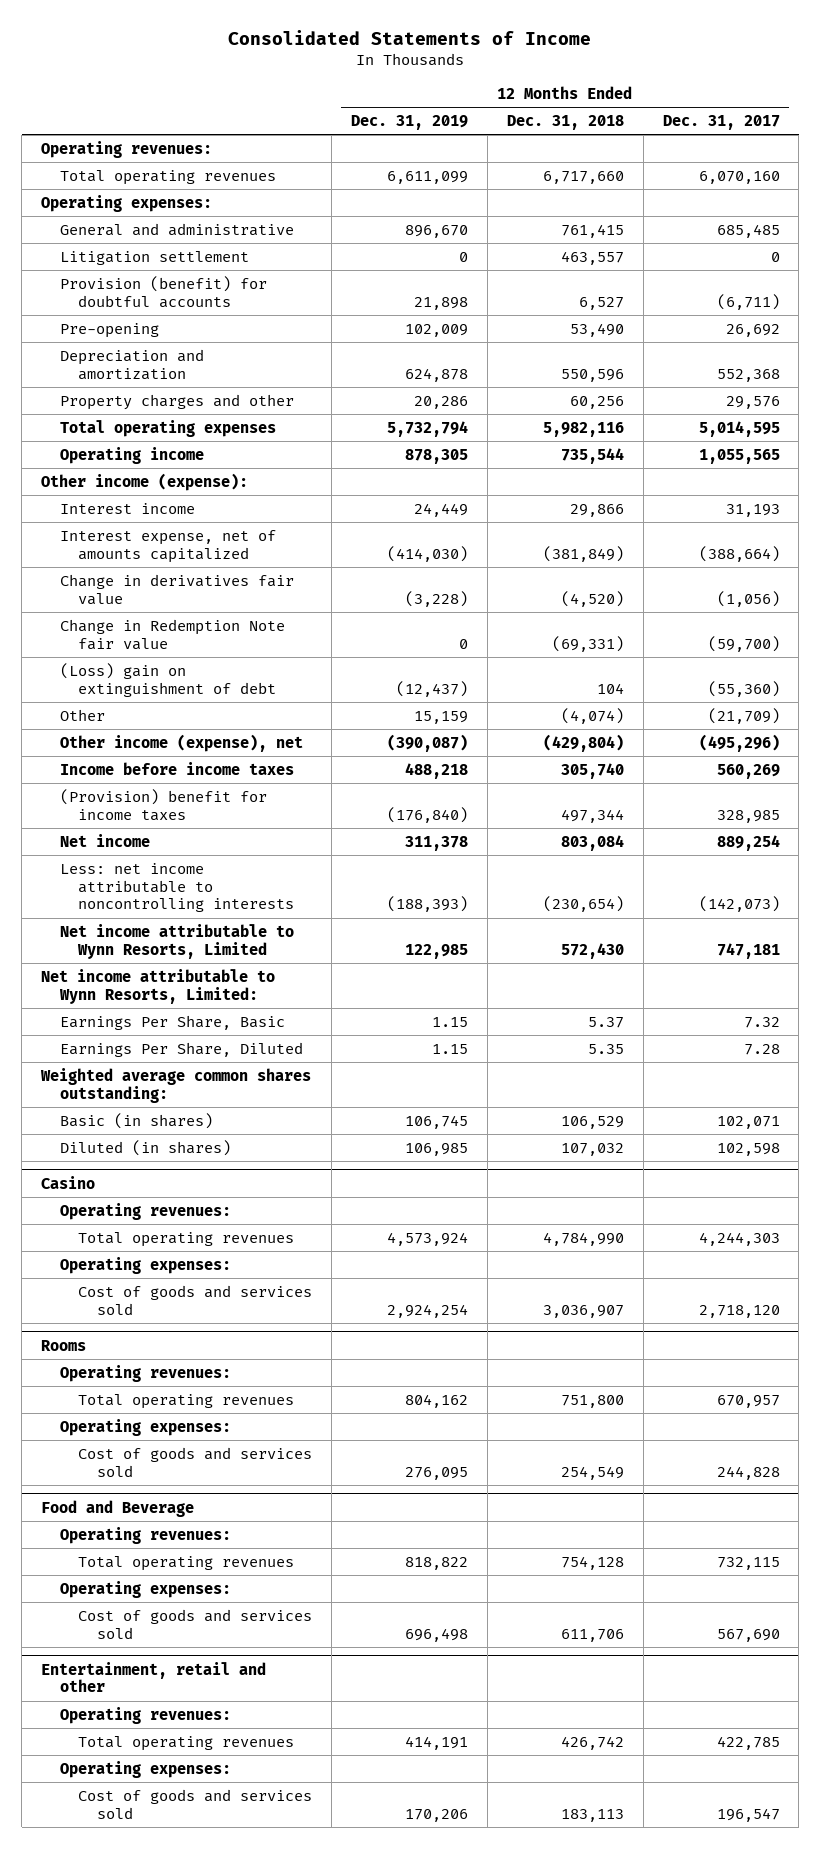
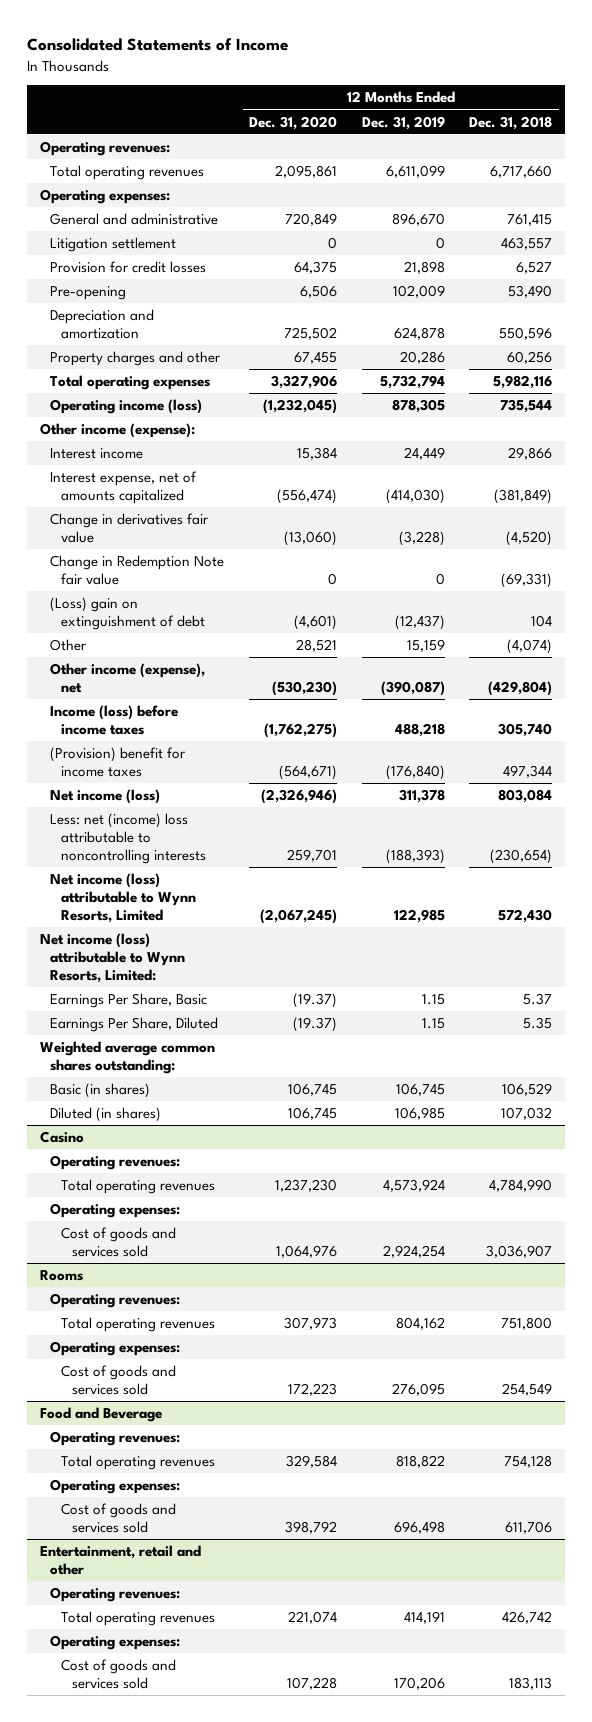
- | 12 Months Ended Dec. 31, 2019 | 12 Months Ended Dec. 31, 2018 | 12 Months Ended Dec. 31, 2017
+ | 12 Months Ended Dec. 31, 2020 | 12 Months Ended Dec. 31, 2019 | 12 Months Ended Dec. 31, 2018
- Provision (benefit) for doubtful accounts | 21,898 | 6,527 | (6,711)
+ Provision for credit losses | 64,375 | 21,898 | 6,527
- Operating income | 878,305 | 735,544 | 1,055,565
+ Operating income (loss) | (1,232,045) | 878,305 | 735,544
- Income before income taxes | 488,218 | 305,740 | 560,269
+ Income (loss) before income taxes | (1,762,275) | 488,218 | 305,740
- Net income | 311,378 | 803,084 | 889,254
- Less: net income attributable to noncontrolling interests | (188,393) | (230,654) | (142,073)
- Net income attributable to Wynn Resorts, Limited | 122,985 | 572,430 | 747,181
- Net income attributable to Wynn Resorts, Limited:
+ Net income (loss) | (2,326,946) | 311,378 | 803,084
+ Less: net (income) loss attributable to noncontrolling interests | 259,701 | (188,393) | (230,654)
+ Net income (loss) attributable to Wynn Resorts, Limited | (2,067,245) | 122,985 | 572,430
+ Net income (loss) attributable to Wynn Resorts, Limited:

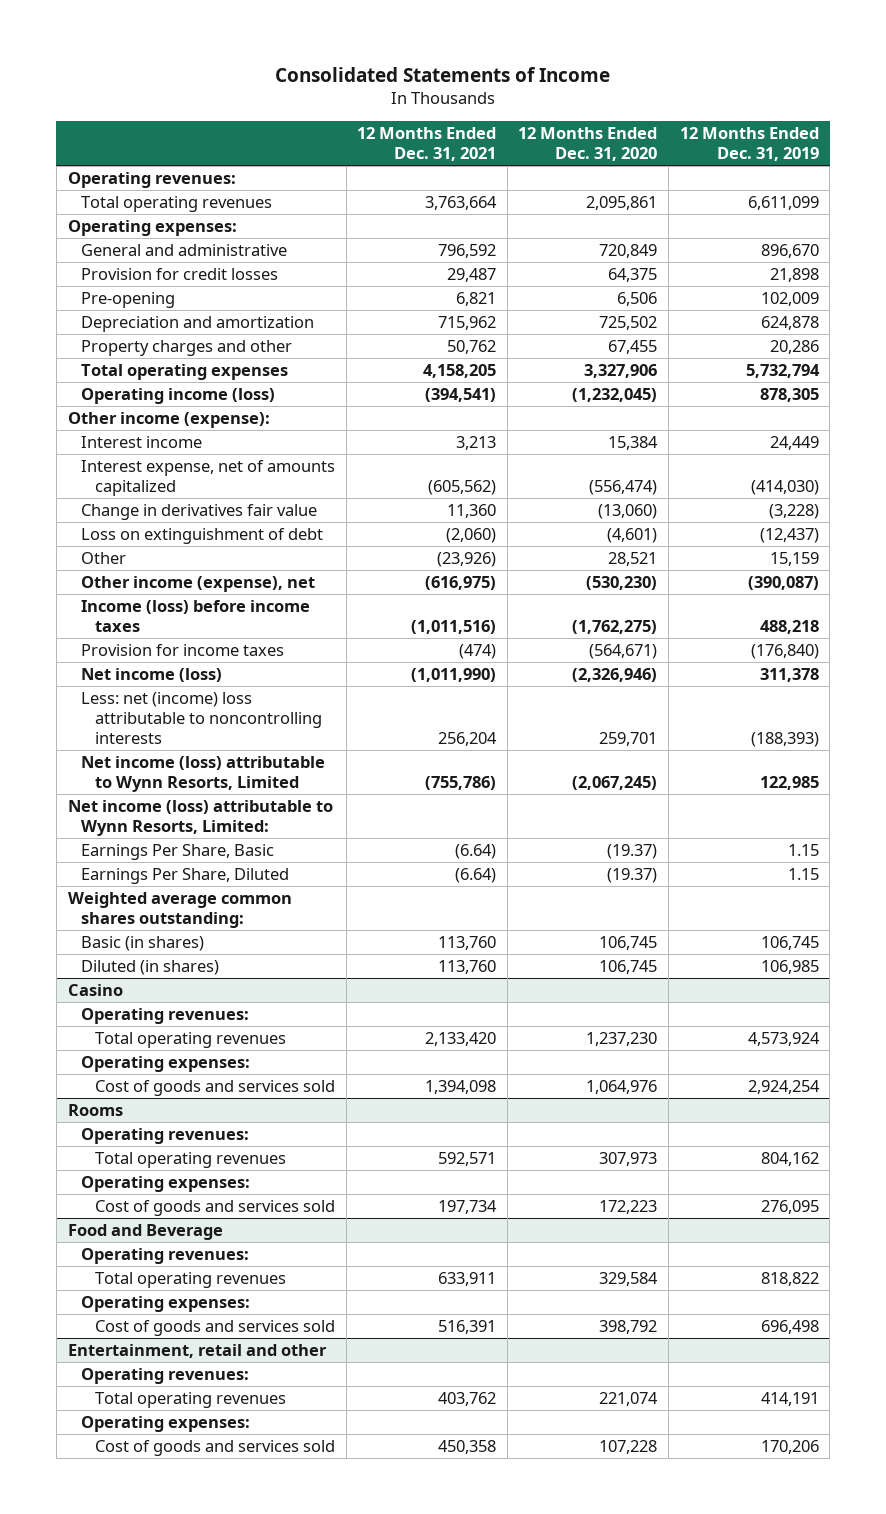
- | 12 Months Ended Dec. 31, 2020 | 12 Months Ended Dec. 31, 2019 | 12 Months Ended Dec. 31, 2018
+ | 12 Months Ended Dec. 31, 2021 | 12 Months Ended Dec. 31, 2020 | 12 Months Ended Dec. 31, 2019
- Litigation settlement | 0 | 0 | 463,557
- Change in Redemption Note fair value | 0 | 0 | (69,331)
- (Loss) gain on extinguishment of debt | (4,601) | (12,437) | 104
+ Loss on extinguishment of debt | (2,060) | (4,601) | (12,437)
- (Provision) benefit for income taxes | (564,671) | (176,840) | 497,344
+ Provision for income taxes | (474) | (564,671) | (176,840)

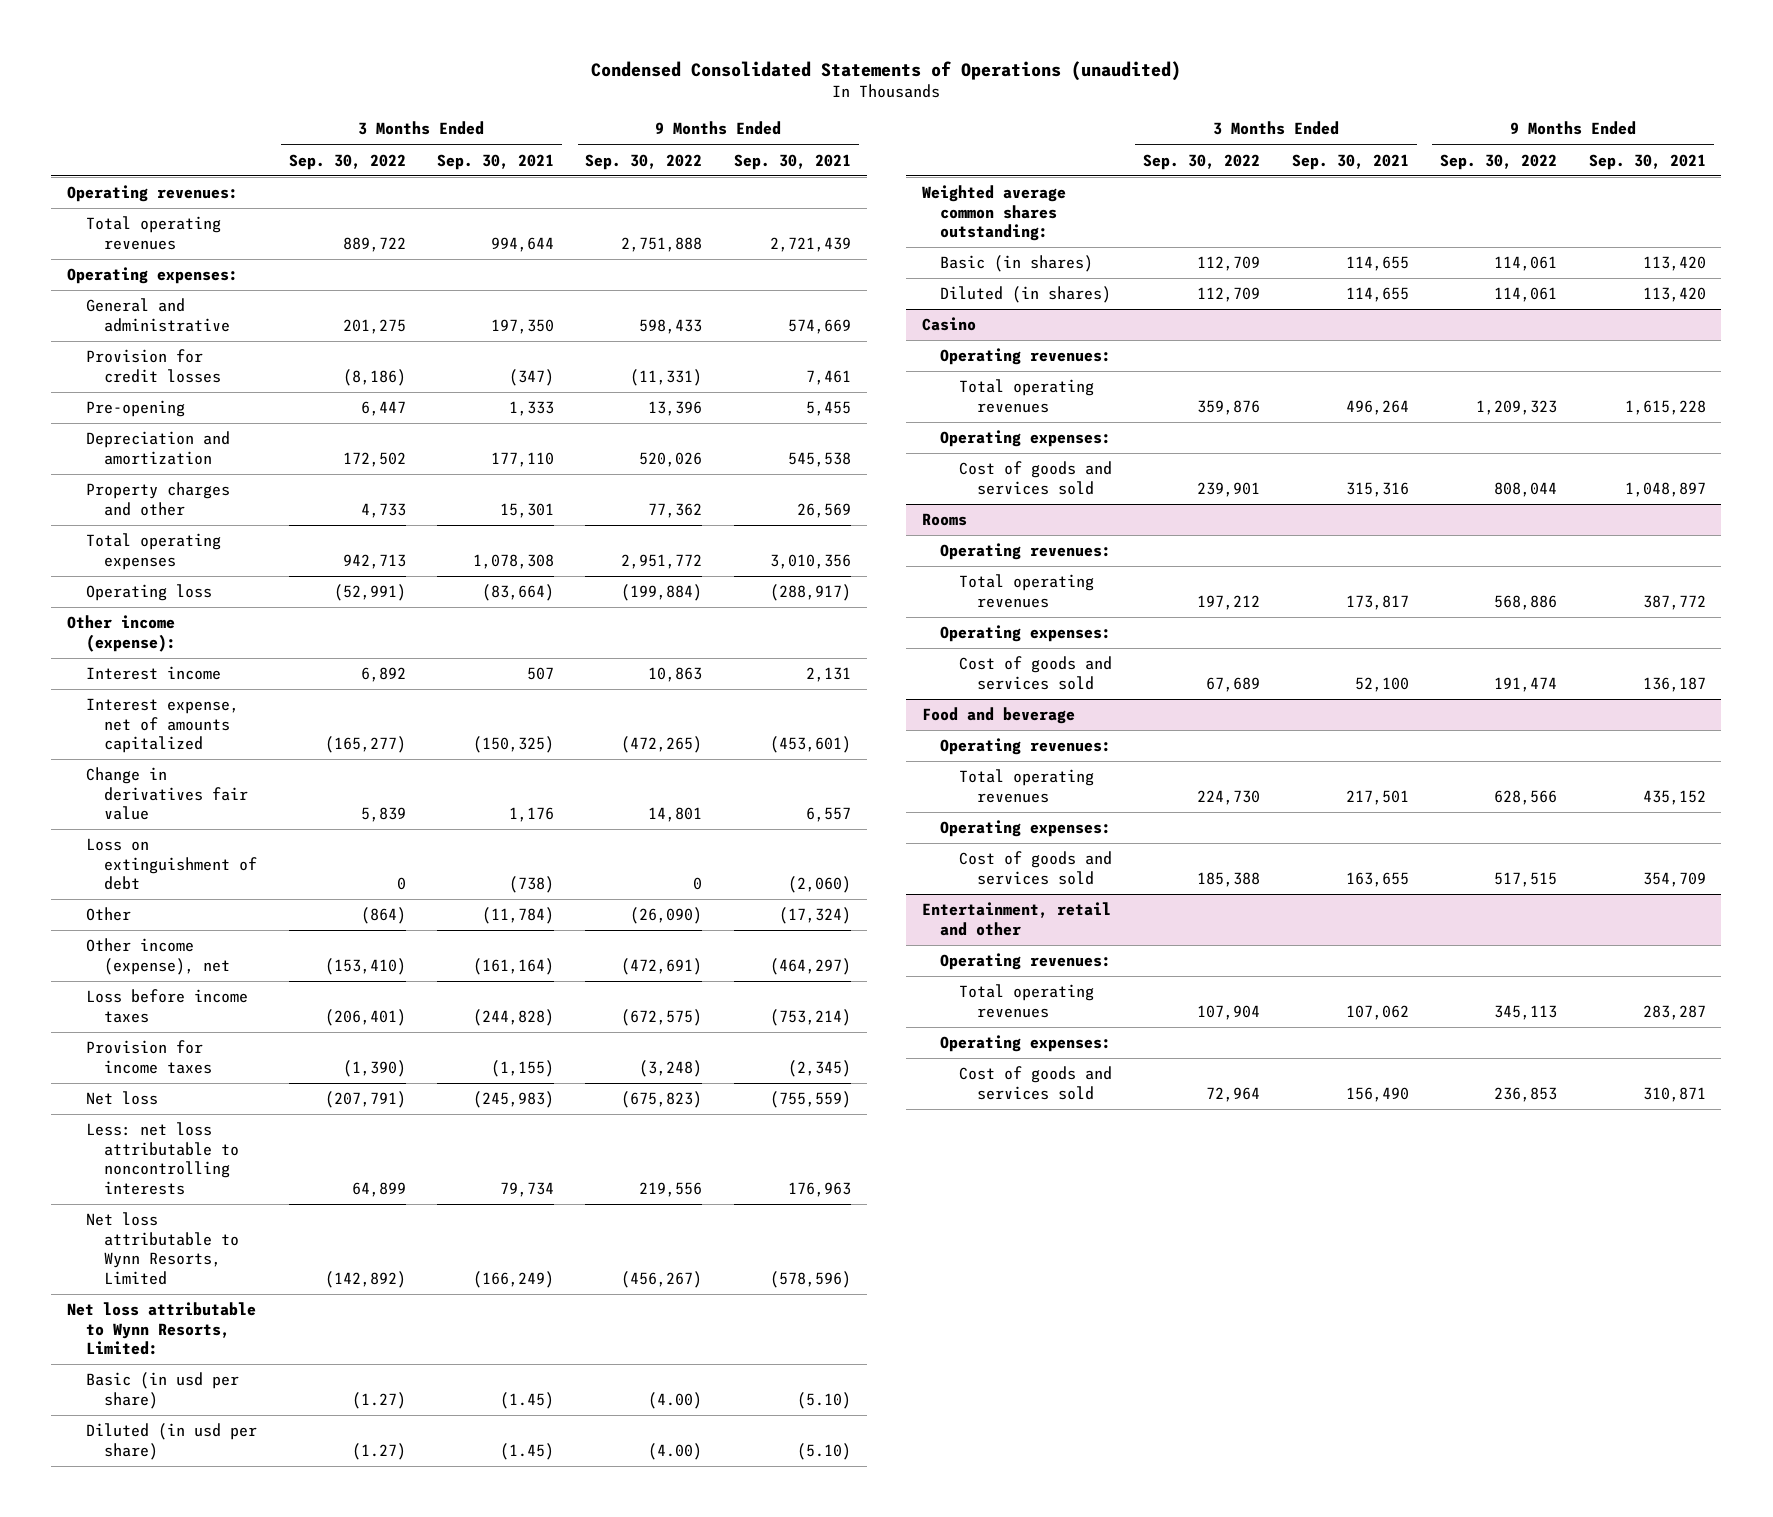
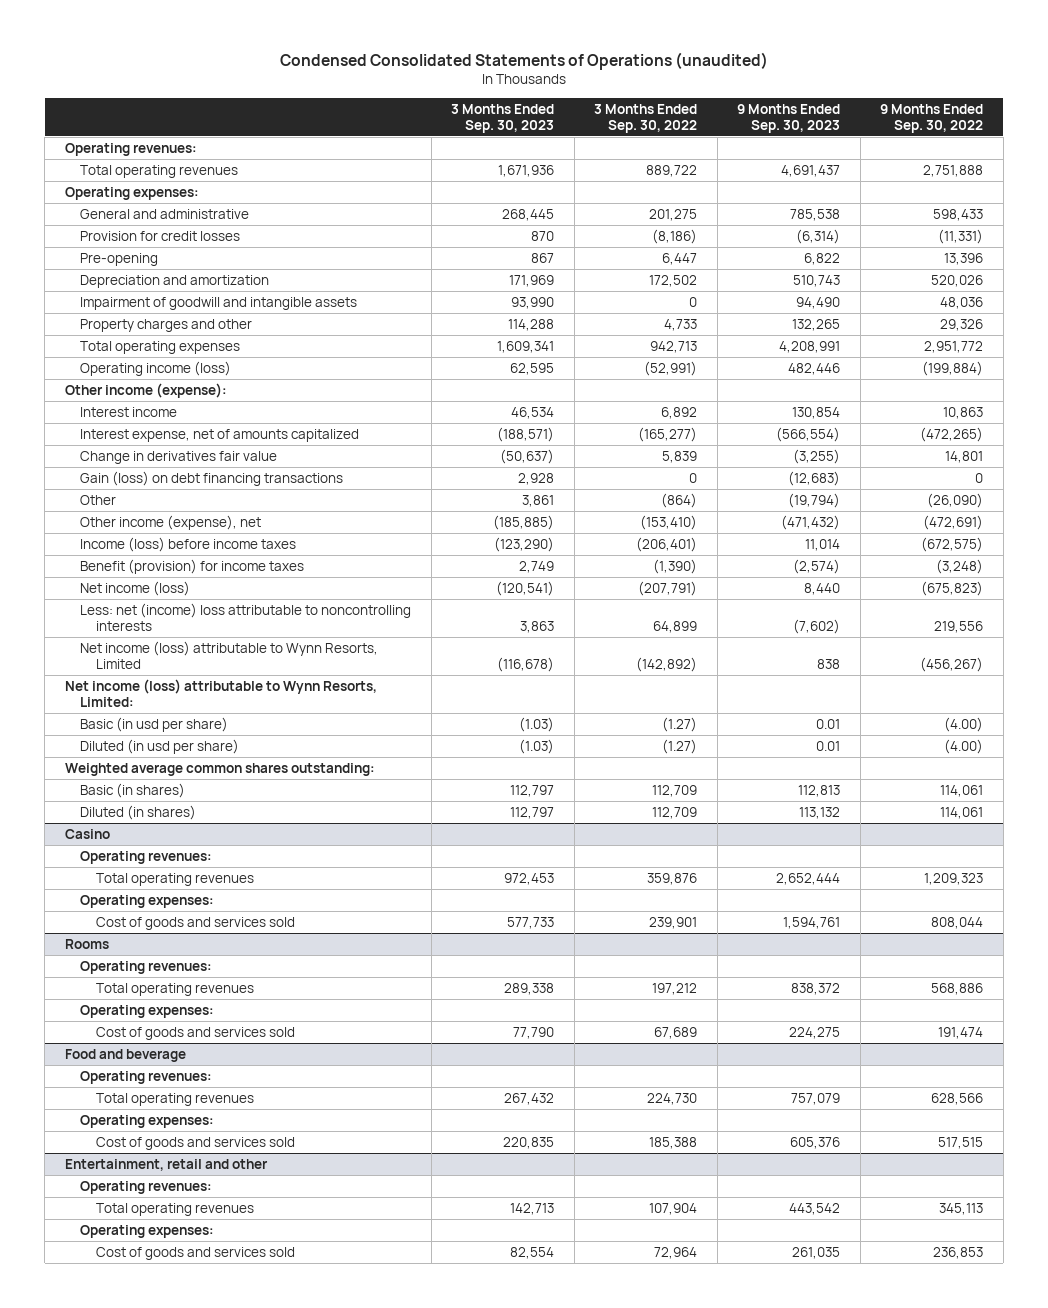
- | 3 Months Ended Sep. 30, 2022 | 3 Months Ended Sep. 30, 2021 | 9 Months Ended Sep. 30, 2022 | 9 Months Ended Sep. 30, 2021
+ | 3 Months Ended Sep. 30, 2023 | 3 Months Ended Sep. 30, 2022 | 9 Months Ended Sep. 30, 2023 | 9 Months Ended Sep. 30, 2022
- Property charges and other | 4,733 | 15,301 | 77,362 | 26,569
+ Impairment of goodwill and intangible assets | 93,990 | 0 | 94,490 | 48,036
+ Property charges and other | 114,288 | 4,733 | 132,265 | 29,326
- Operating loss | (52,991) | (83,664) | (199,884) | (288,917)
+ Operating income (loss) | 62,595 | (52,991) | 482,446 | (199,884)
- Loss on extinguishment of debt | 0 | (738) | 0 | (2,060)
+ Gain (loss) on debt financing transactions | 2,928 | 0 | (12,683) | 0
- Loss before income taxes | (206,401) | (244,828) | (672,575) | (753,214)
- Provision for income taxes | (1,390) | (1,155) | (3,248) | (2,345)
- Net loss | (207,791) | (245,983) | (675,823) | (755,559)
- Less: net loss attributable to noncontrolling interests | 64,899 | 79,734 | 219,556 | 176,963
- Net loss attributable to Wynn Resorts, Limited | (142,892) | (166,249) | (456,267) | (578,596)
- Net loss attributable to Wynn Resorts, Limited:
+ Income (loss) before income taxes | (123,290) | (206,401) | 11,014 | (672,575)
+ Benefit (provision) for income taxes | 2,749 | (1,390) | (2,574) | (3,248)
+ Net income (loss) | (120,541) | (207,791) | 8,440 | (675,823)
+ Less: net (income) loss attributable to noncontrolling interests | 3,863 | 64,899 | (7,602) | 219,556
+ Net income (loss) attributable to Wynn Resorts, Limited | (116,678) | (142,892) | 838 | (456,267)
+ Net income (loss) attributable to Wynn Resorts, Limited:

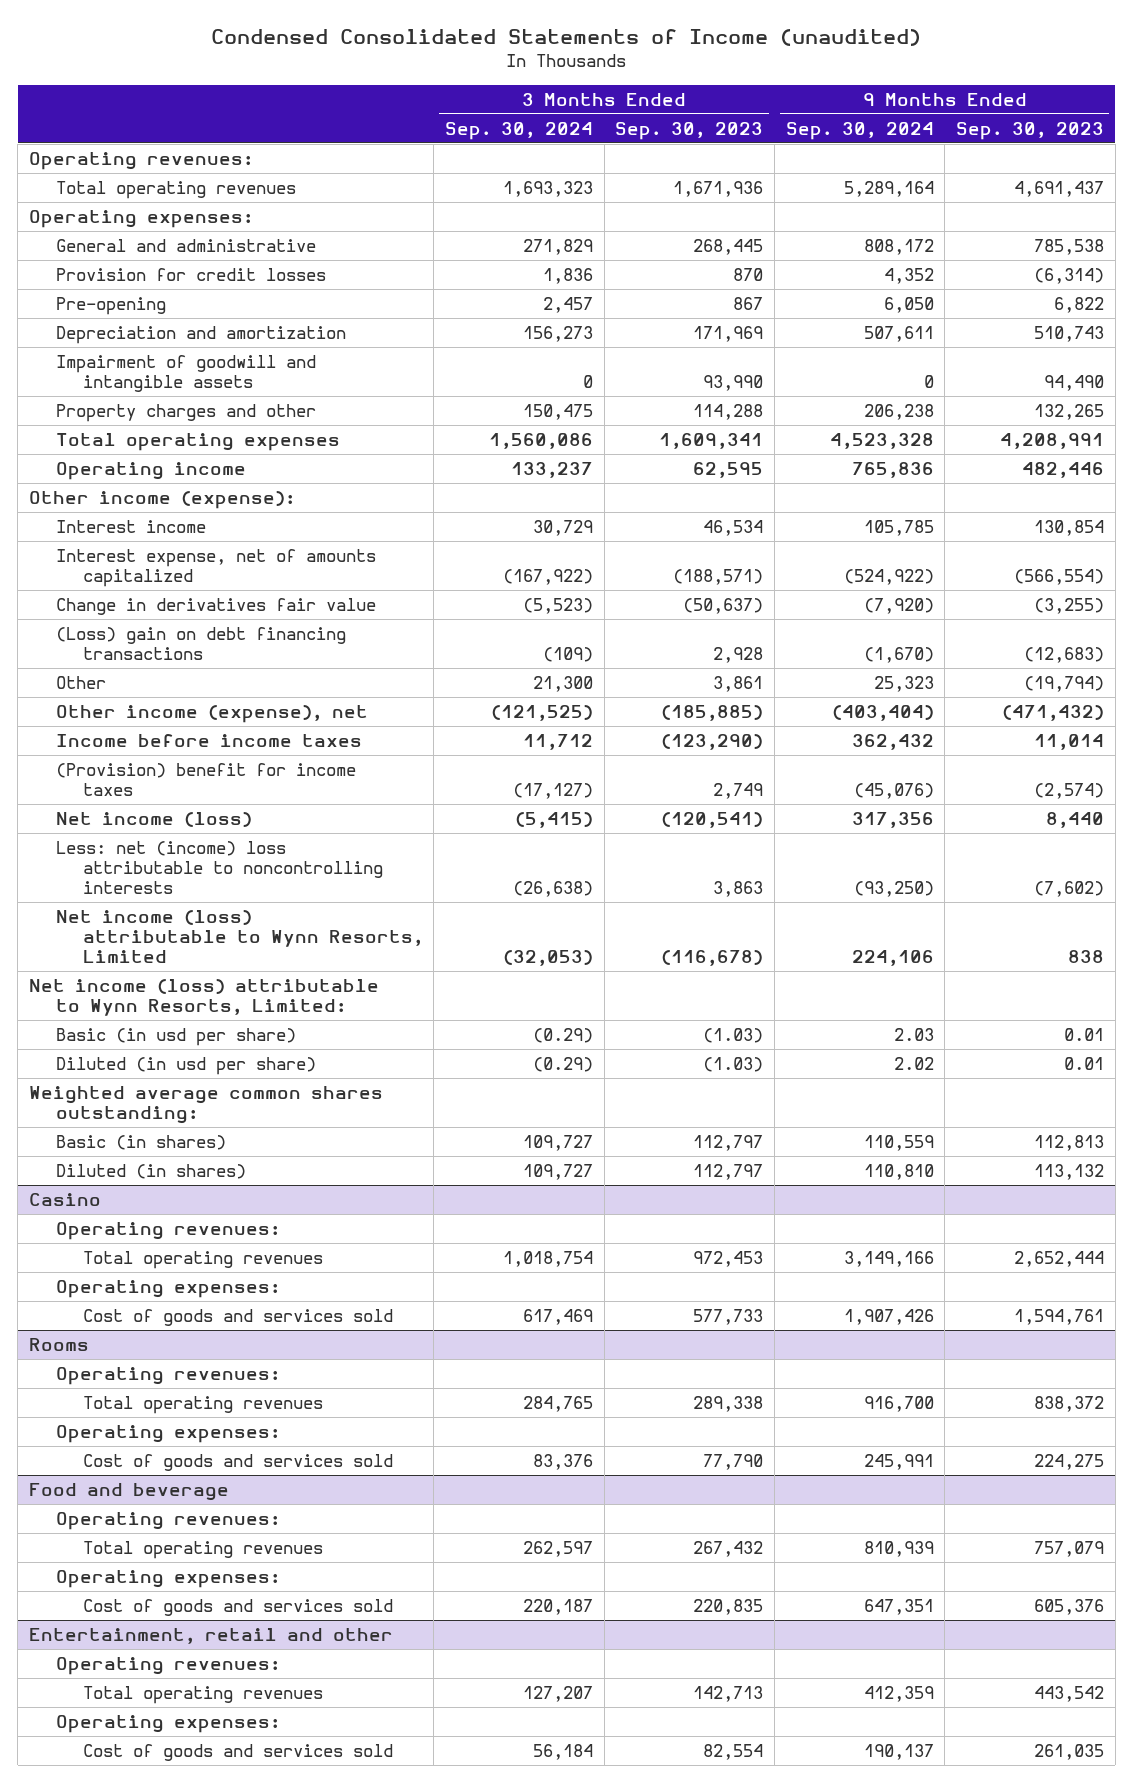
- Condensed Consolidated Statements of Operations (unaudited)
+ Condensed Consolidated Statements of Income (unaudited)
- | 3 Months Ended Sep. 30, 2023 | 3 Months Ended Sep. 30, 2022 | 9 Months Ended Sep. 30, 2023 | 9 Months Ended Sep. 30, 2022
+ | 3 Months Ended Sep. 30, 2024 | 3 Months Ended Sep. 30, 2023 | 9 Months Ended Sep. 30, 2024 | 9 Months Ended Sep. 30, 2023
- Operating income (loss) | 62,595 | (52,991) | 482,446 | (199,884)
+ Operating income | 133,237 | 62,595 | 765,836 | 482,446
- Gain (loss) on debt financing transactions | 2,928 | 0 | (12,683) | 0
+ (Loss) gain on debt financing transactions | (109) | 2,928 | (1,670) | (12,683)
- Income (loss) before income taxes | (123,290) | (206,401) | 11,014 | (672,575)
- Benefit (provision) for income taxes | 2,749 | (1,390) | (2,574) | (3,248)
+ Income before income taxes | 11,712 | (123,290) | 362,432 | 11,014
+ (Provision) benefit for income taxes | (17,127) | 2,749 | (45,076) | (2,574)

